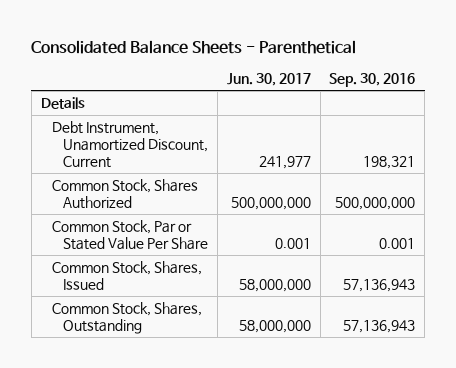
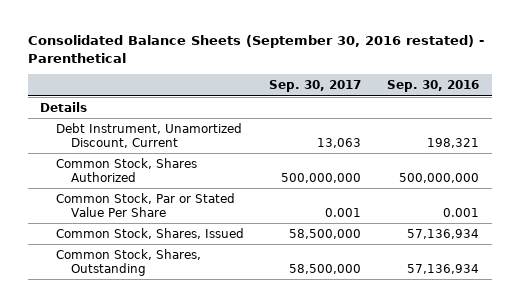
- Consolidated Balance Sheets - Parenthetical
+ Consolidated Balance Sheets (September 30, 2016 restated) - Parenthetical
- | Jun. 30, 2017 | Sep. 30, 2016
+ | Sep. 30, 2017 | Sep. 30, 2016
- Common Stock, Shares, Issued | 58,000,000 | 57,136,943
- Common Stock, Shares, Outstanding | 58,000,000 | 57,136,943
+ Common Stock, Shares, Issued | 58,500,000 | 57,136,934
+ Common Stock, Shares, Outstanding | 58,500,000 | 57,136,934

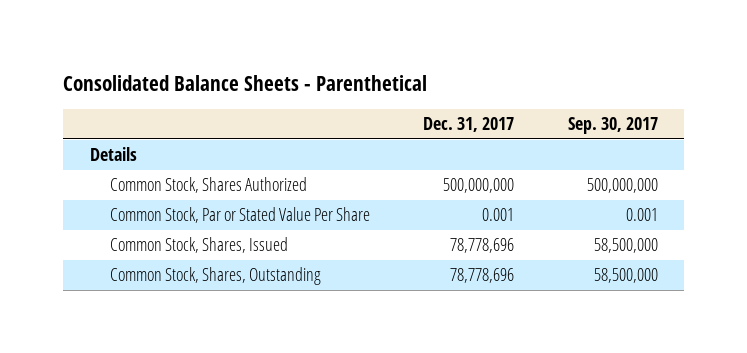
- Consolidated Balance Sheets (September 30, 2016 restated) - Parenthetical
+ Consolidated Balance Sheets - Parenthetical
- | Sep. 30, 2017 | Sep. 30, 2016
+ | Dec. 31, 2017 | Sep. 30, 2017
- Debt Instrument, Unamortized Discount, Current | 13,063 | 198,321

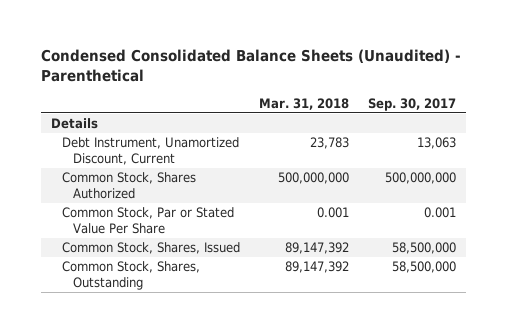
- Consolidated Balance Sheets - Parenthetical
+ Condensed Consolidated Balance Sheets (Unaudited) - Parenthetical
- | Dec. 31, 2017 | Sep. 30, 2017
+ | Mar. 31, 2018 | Sep. 30, 2017
+ Debt Instrument, Unamortized Discount, Current | 23,783 | 13,063

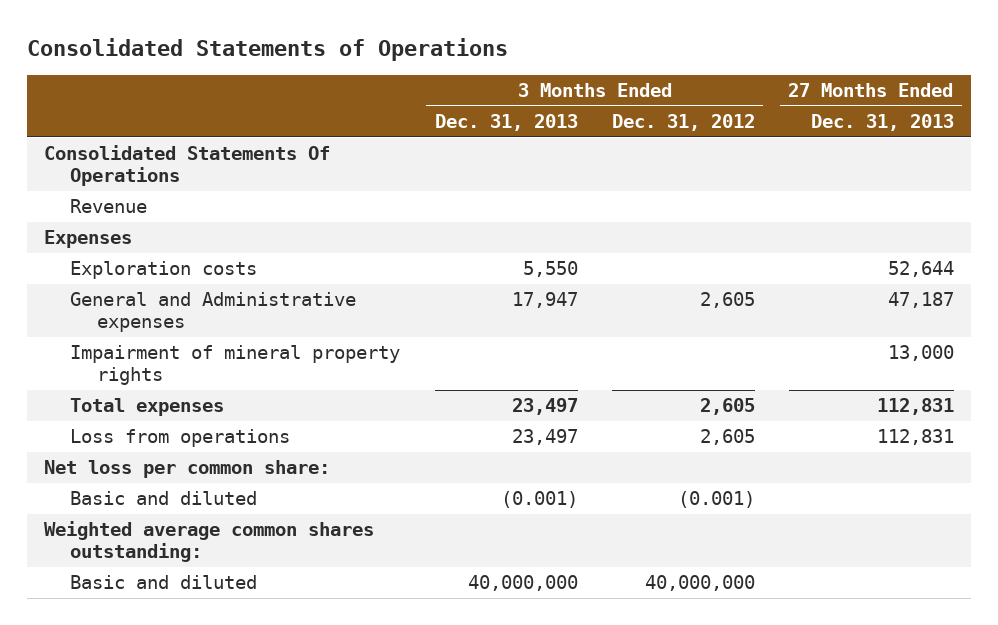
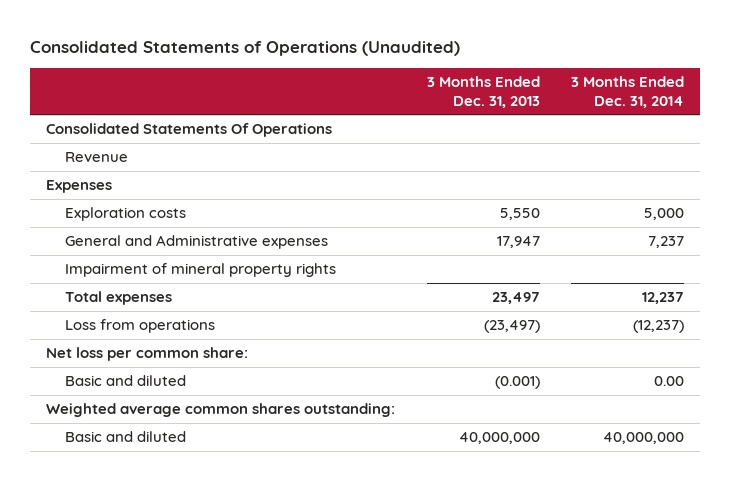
- Consolidated Statements of Operations
+ Consolidated Statements of Operations (Unaudited)
- | 3 Months Ended Dec. 31, 2013 | 3 Months Ended Dec. 31, 2012 | 27 Months Ended Dec. 31, 2013
+ | 3 Months Ended Dec. 31, 2013 | 3 Months Ended Dec. 31, 2014
- Loss from operations | 23,497 | 2,605 | 112,831
+ Loss from operations | (23,497) | (12,237)

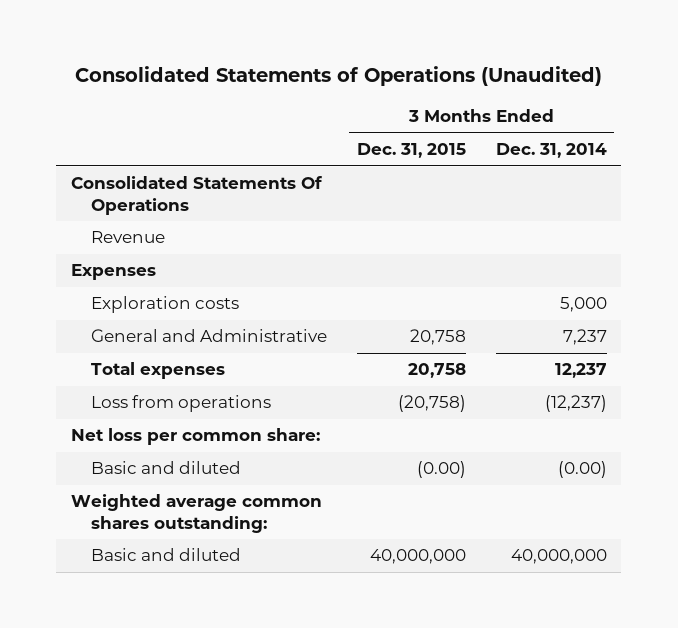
- | 3 Months Ended Dec. 31, 2013 | 3 Months Ended Dec. 31, 2014
+ | 3 Months Ended Dec. 31, 2015 | 3 Months Ended Dec. 31, 2014
- General and Administrative expenses | 17,947 | 7,237
- Impairment of mineral property rights
+ General and Administrative | 20,758 | 7,237
- Basic and diluted | (0.001) | 0.00
+ Basic and diluted | (0.00) | (0.00)

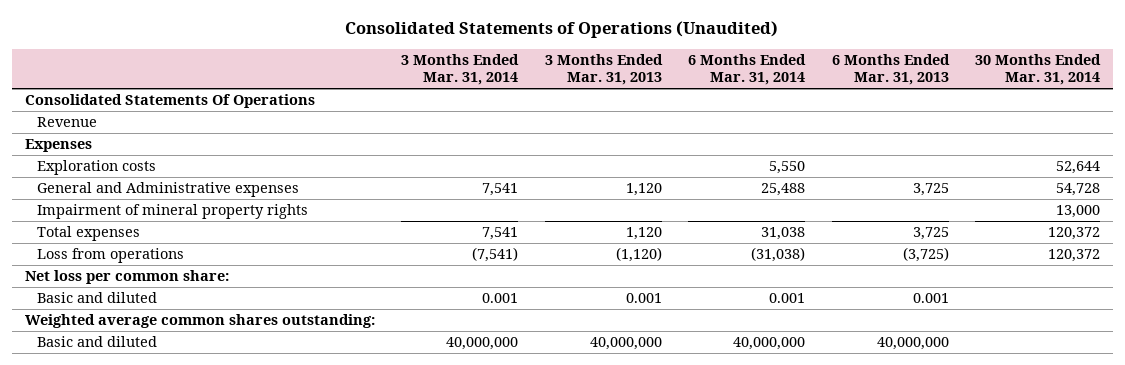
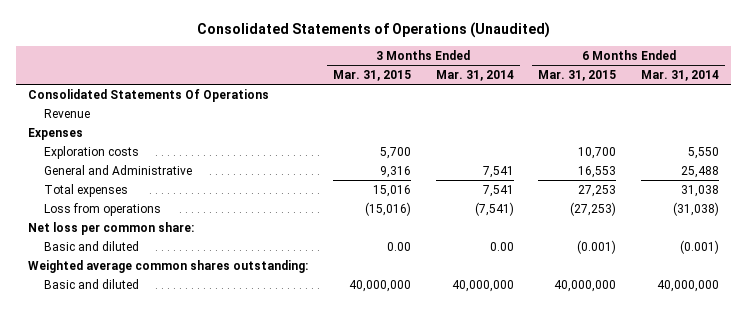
- | 3 Months Ended Mar. 31, 2014 | 3 Months Ended Mar. 31, 2013 | 6 Months Ended Mar. 31, 2014 | 6 Months Ended Mar. 31, 2013 | 30 Months Ended Mar. 31, 2014
+ | 3 Months Ended Mar. 31, 2015 | 3 Months Ended Mar. 31, 2014 | 6 Months Ended Mar. 31, 2015 | 6 Months Ended Mar. 31, 2014
- General and Administrative expenses | 7,541 | 1,120 | 25,488 | 3,725 | 54,728
- Impairment of mineral property rights | | | | | 13,000
+ General and Administrative | 9,316 | 7,541 | 16,553 | 25,488
- Basic and diluted | 0.001 | 0.001 | 0.001 | 0.001 |
+ Basic and diluted | 0.00 | 0.00 | (0.001) | (0.001)

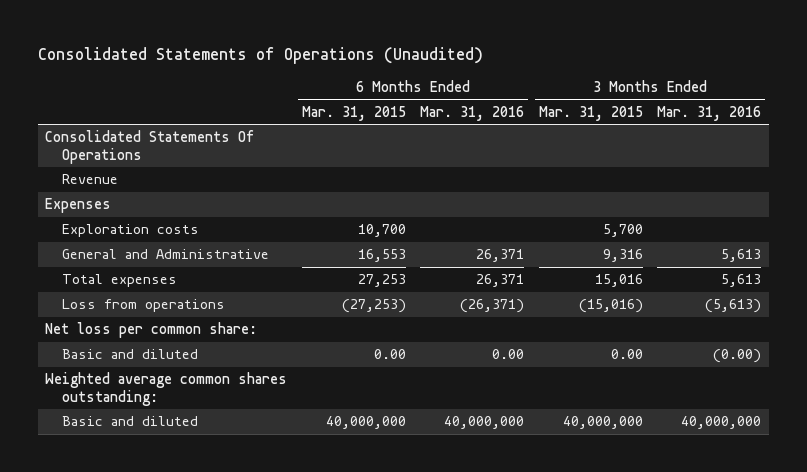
- | 3 Months Ended Mar. 31, 2015 | 3 Months Ended Mar. 31, 2014 | 6 Months Ended Mar. 31, 2015 | 6 Months Ended Mar. 31, 2014
+ | 6 Months Ended Mar. 31, 2015 | 6 Months Ended Mar. 31, 2016 | 3 Months Ended Mar. 31, 2015 | 3 Months Ended Mar. 31, 2016
- Basic and diluted | 0.00 | 0.00 | (0.001) | (0.001)
+ Basic and diluted | 0.00 | 0.00 | 0.00 | (0.00)

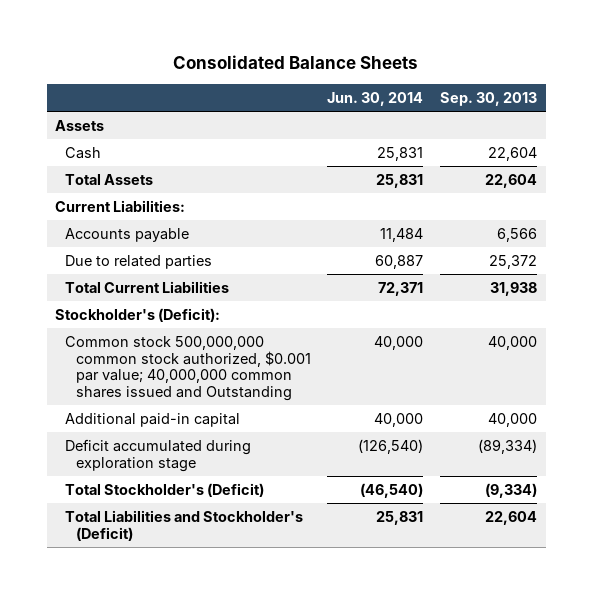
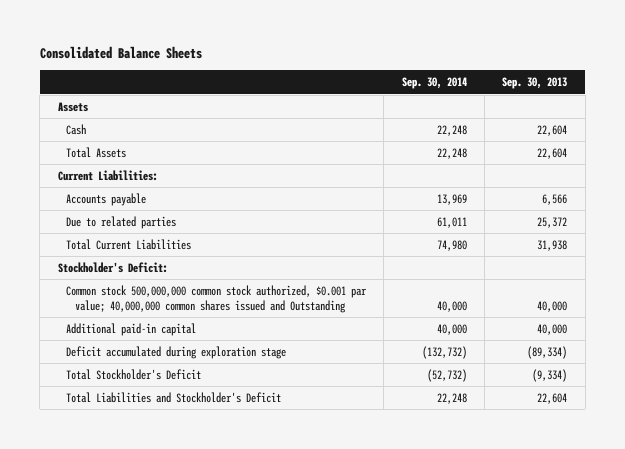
- | Jun. 30, 2014 | Sep. 30, 2013
+ | Sep. 30, 2014 | Sep. 30, 2013
- Stockholder's (Deficit):
+ Stockholder's Deficit:
- Total Stockholder's (Deficit) | (46,540) | (9,334)
- Total Liabilities and Stockholder's (Deficit) | 25,831 | 22,604
+ Total Stockholder's Deficit | (52,732) | (9,334)
+ Total Liabilities and Stockholder's Deficit | 22,248 | 22,604

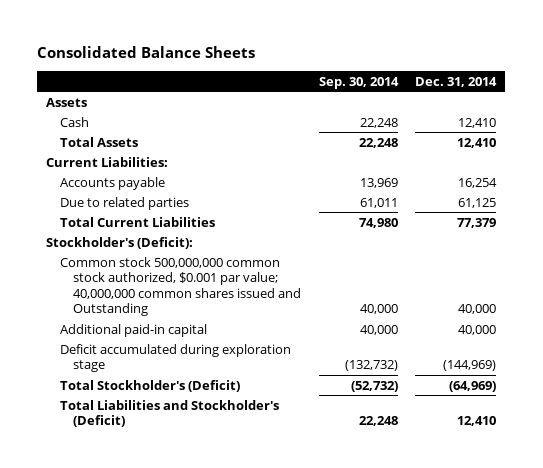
- | Sep. 30, 2014 | Sep. 30, 2013
+ | Sep. 30, 2014 | Dec. 31, 2014
- Stockholder's Deficit:
+ Stockholder's (Deficit):
- Total Stockholder's Deficit | (52,732) | (9,334)
- Total Liabilities and Stockholder's Deficit | 22,248 | 22,604
+ Total Stockholder's (Deficit) | (52,732) | (64,969)
+ Total Liabilities and Stockholder's (Deficit) | 22,248 | 12,410

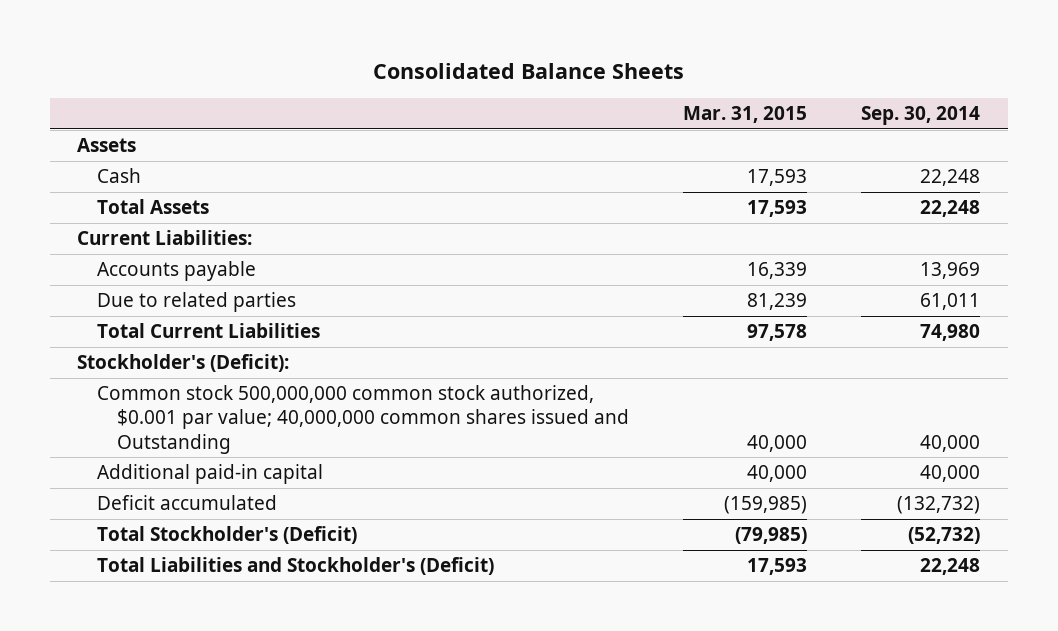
- | Sep. 30, 2014 | Dec. 31, 2014
+ | Mar. 31, 2015 | Sep. 30, 2014
- Deficit accumulated during exploration stage | (132,732) | (144,969)
+ Deficit accumulated | (159,985) | (132,732)

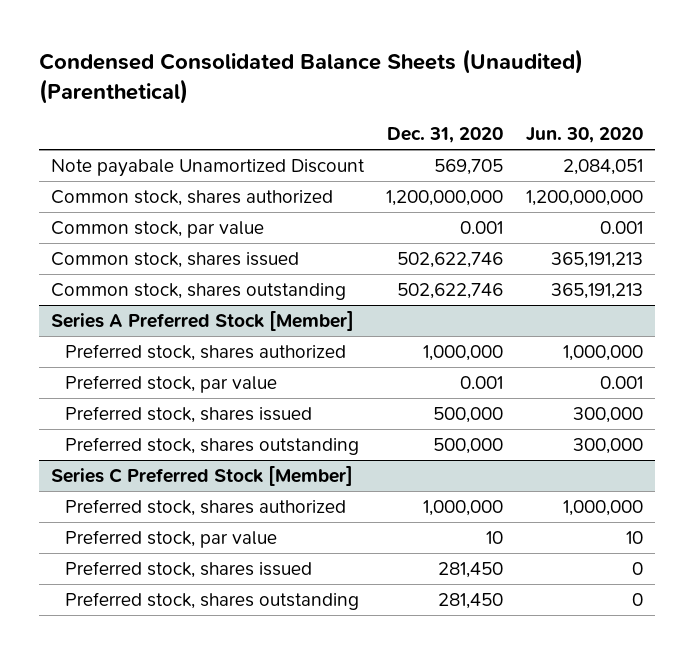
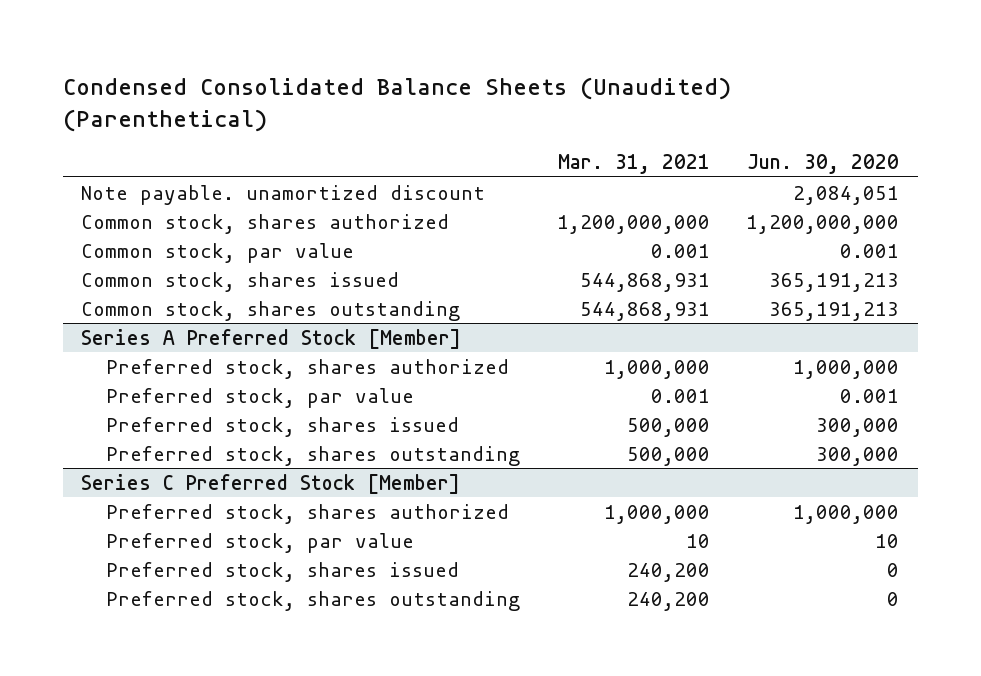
- | Dec. 31, 2020 | Jun. 30, 2020
+ | Mar. 31, 2021 | Jun. 30, 2020
- Note payabale Unamortized Discount | 569,705 | 2,084,051
+ Note payable. unamortized discount | | 2,084,051

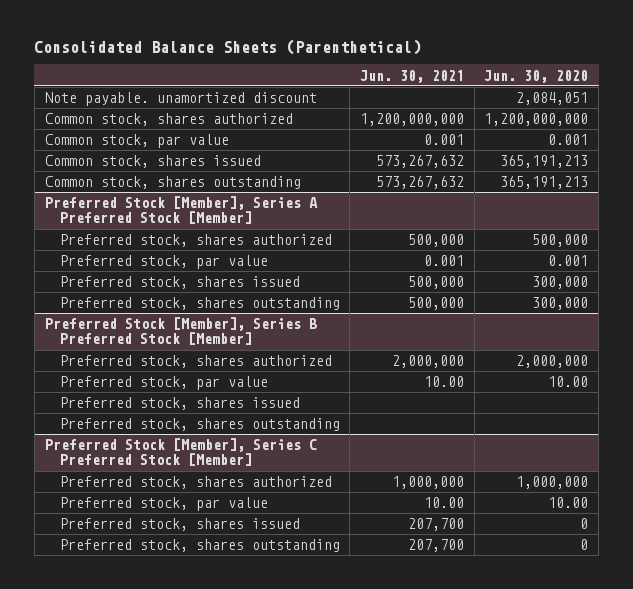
- Condensed Consolidated Balance Sheets (Unaudited) (Parenthetical)
+ Consolidated Balance Sheets (Parenthetical)
- | Mar. 31, 2021 | Jun. 30, 2020
+ | Jun. 30, 2021 | Jun. 30, 2020
- Series A Preferred Stock [Member]
- Preferred stock, shares authorized | 1,000,000 | 1,000,000
+ Preferred Stock [Member], Series A Preferred Stock [Member]
+ Preferred stock, shares authorized | 500,000 | 500,000
- Series C Preferred Stock [Member]
+ Preferred Stock [Member], Series B Preferred Stock [Member]
+ Preferred stock, shares authorized | 2,000,000 | 2,000,000
+ Preferred stock, par value | 10.00 | 10.00
+ Preferred stock, shares issued
+ Preferred stock, shares outstanding
+ Preferred Stock [Member], Series C Preferred Stock [Member]
- Preferred stock, par value | 10 | 10
+ Preferred stock, par value | 10.00 | 10.00

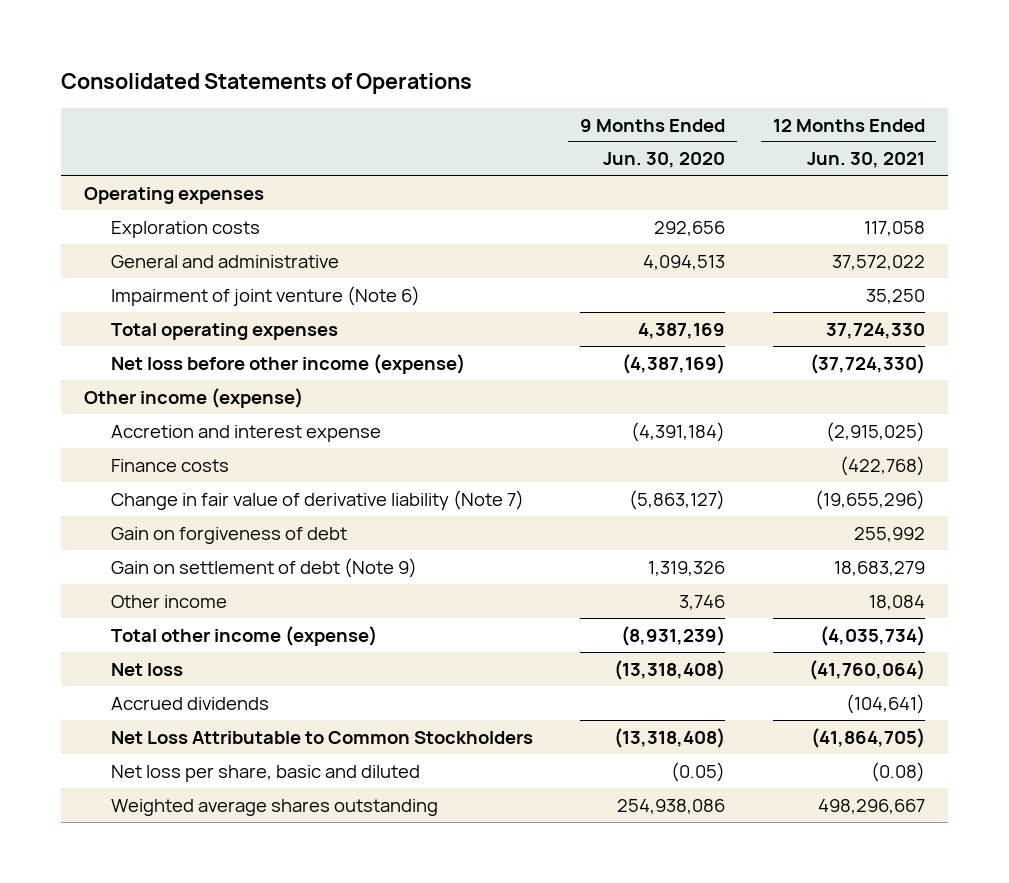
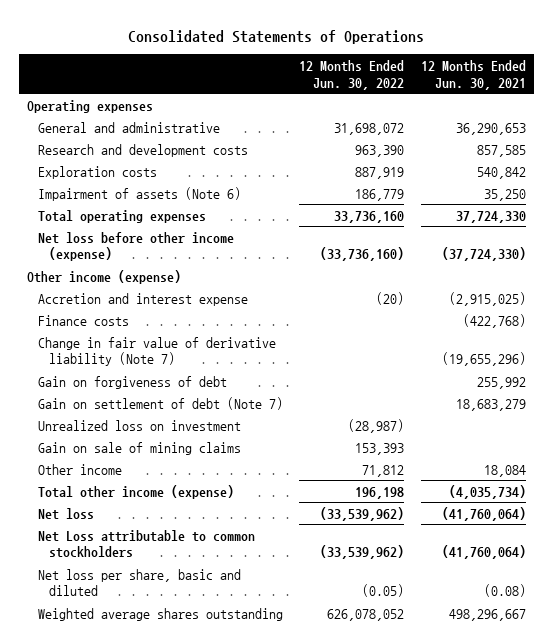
- | 9 Months Ended Jun. 30, 2020 | 12 Months Ended Jun. 30, 2021
+ | 12 Months Ended Jun. 30, 2022 | 12 Months Ended Jun. 30, 2021
- Exploration costs | 292,656 | 117,058
- General and administrative | 4,094,513 | 37,572,022
- Impairment of joint venture (Note 6) | | 35,250
+ General and administrative | 31,698,072 | 36,290,653
+ Research and development costs | 963,390 | 857,585
+ Exploration costs | 887,919 | 540,842
+ Impairment of assets (Note 6) | 186,779 | 35,250
- Gain on settlement of debt (Note 9) | 1,319,326 | 18,683,279
+ Gain on settlement of debt (Note 7) | | 18,683,279
+ Unrealized loss on investment | (28,987) |
+ Gain on sale of mining claims | 153,393 |
- Accrued dividends | | (104,641)
- Net Loss Attributable to Common Stockholders | (13,318,408) | (41,864,705)
+ Net Loss attributable to common stockholders | (33,539,962) | (41,760,064)

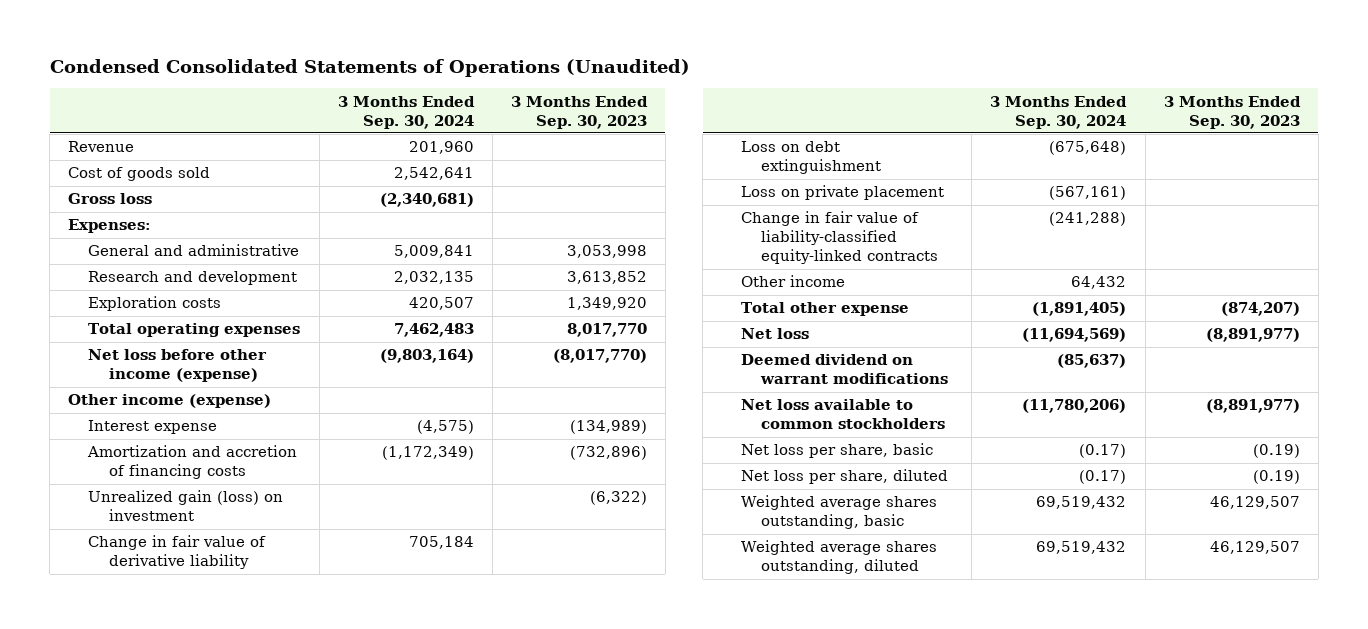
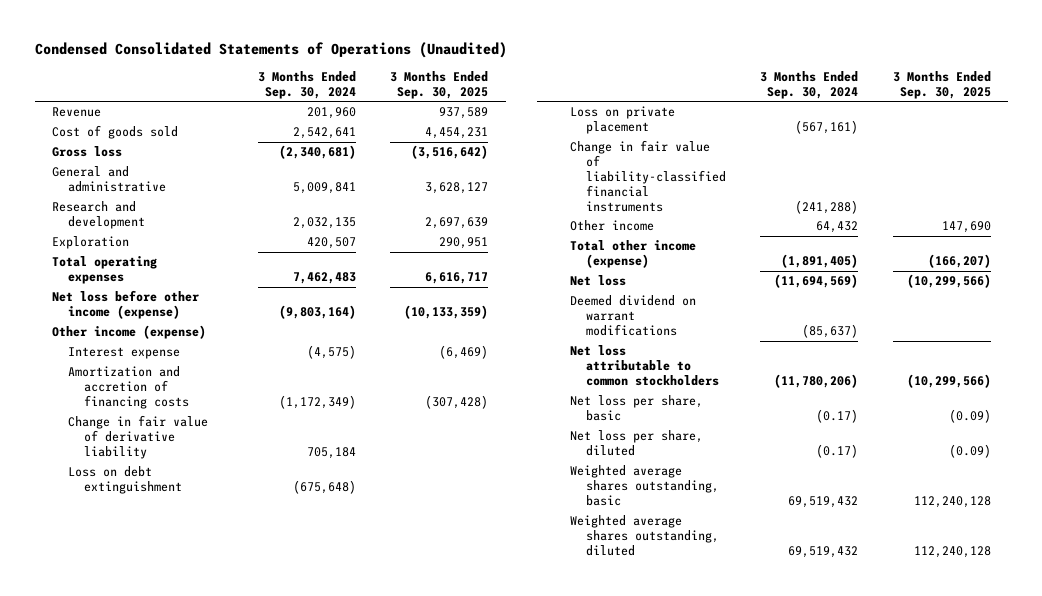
- | 3 Months Ended Sep. 30, 2024 | 3 Months Ended Sep. 30, 2023
+ | 3 Months Ended Sep. 30, 2024 | 3 Months Ended Sep. 30, 2025
- Expenses:
- Exploration costs | 420,507 | 1,349,920
+ Exploration | 420,507 | 290,951
- Unrealized gain (loss) on investment | | (6,322)
- Change in fair value of liability-classified equity-linked contracts | (241,288) |
+ Change in fair value of liability-classified financial instruments | (241,288) |
- Total other expense | (1,891,405) | (874,207)
+ Total other income (expense) | (1,891,405) | (166,207)
- Net loss available to common stockholders | (11,780,206) | (8,891,977)
+ Net loss attributable to common stockholders | (11,780,206) | (10,299,566)

